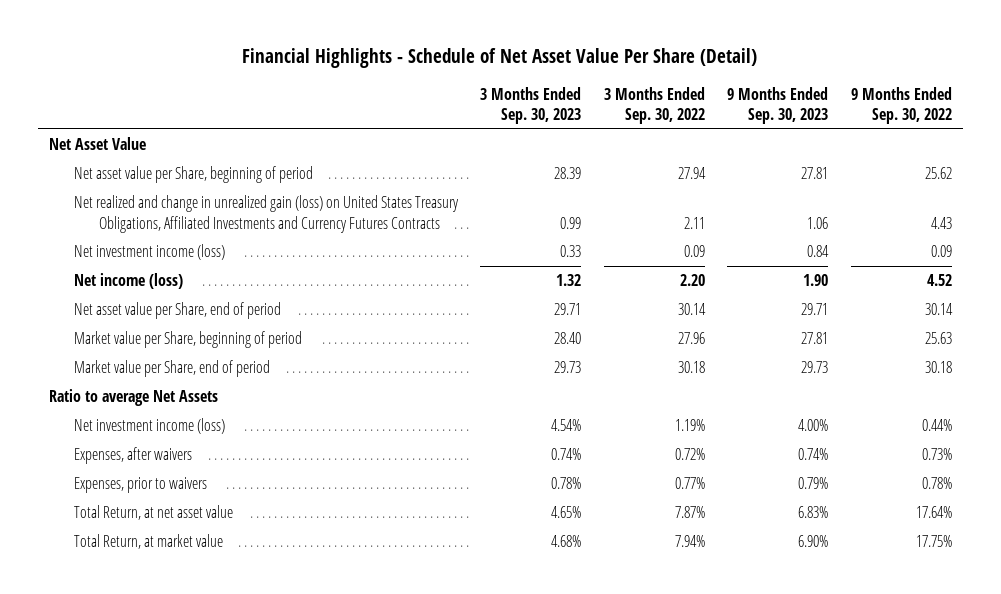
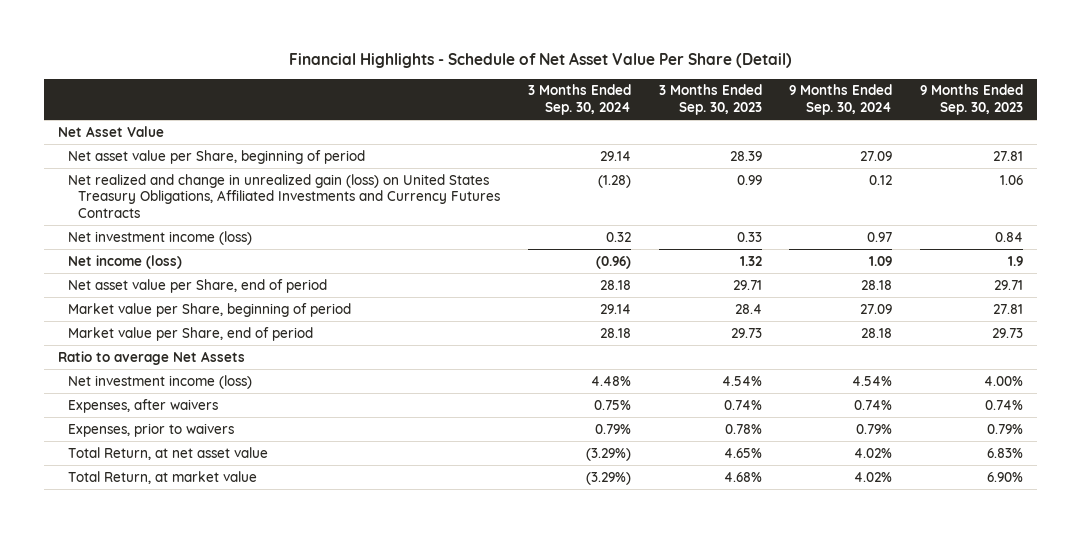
- | 3 Months Ended Sep. 30, 2023 | 3 Months Ended Sep. 30, 2022 | 9 Months Ended Sep. 30, 2023 | 9 Months Ended Sep. 30, 2022
+ | 3 Months Ended Sep. 30, 2024 | 3 Months Ended Sep. 30, 2023 | 9 Months Ended Sep. 30, 2024 | 9 Months Ended Sep. 30, 2023
- Net income (loss) | 1.32 | 2.20 | 1.90 | 4.52
+ Net income (loss) | (0.96) | 1.32 | 1.09 | 1.9
- Market value per Share, beginning of period | 28.40 | 27.96 | 27.81 | 25.63
+ Market value per Share, beginning of period | 29.14 | 28.4 | 27.09 | 27.81

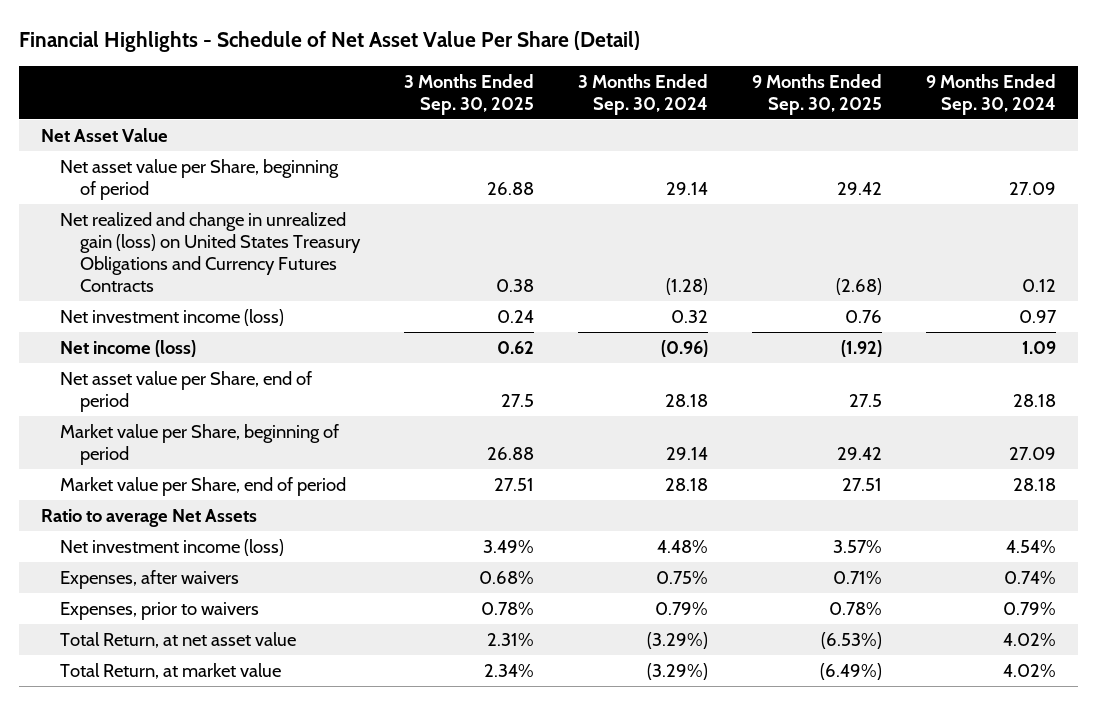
- | 3 Months Ended Sep. 30, 2024 | 3 Months Ended Sep. 30, 2023 | 9 Months Ended Sep. 30, 2024 | 9 Months Ended Sep. 30, 2023
+ | 3 Months Ended Sep. 30, 2025 | 3 Months Ended Sep. 30, 2024 | 9 Months Ended Sep. 30, 2025 | 9 Months Ended Sep. 30, 2024
- Net realized and change in unrealized gain (loss) on United States Treasury Obligations, Affiliated Investments and Currency Futures Contracts | (1.28) | 0.99 | 0.12 | 1.06
+ Net realized and change in unrealized gain (loss) on United States Treasury Obligations and Currency Futures Contracts | 0.38 | (1.28) | (2.68) | 0.12

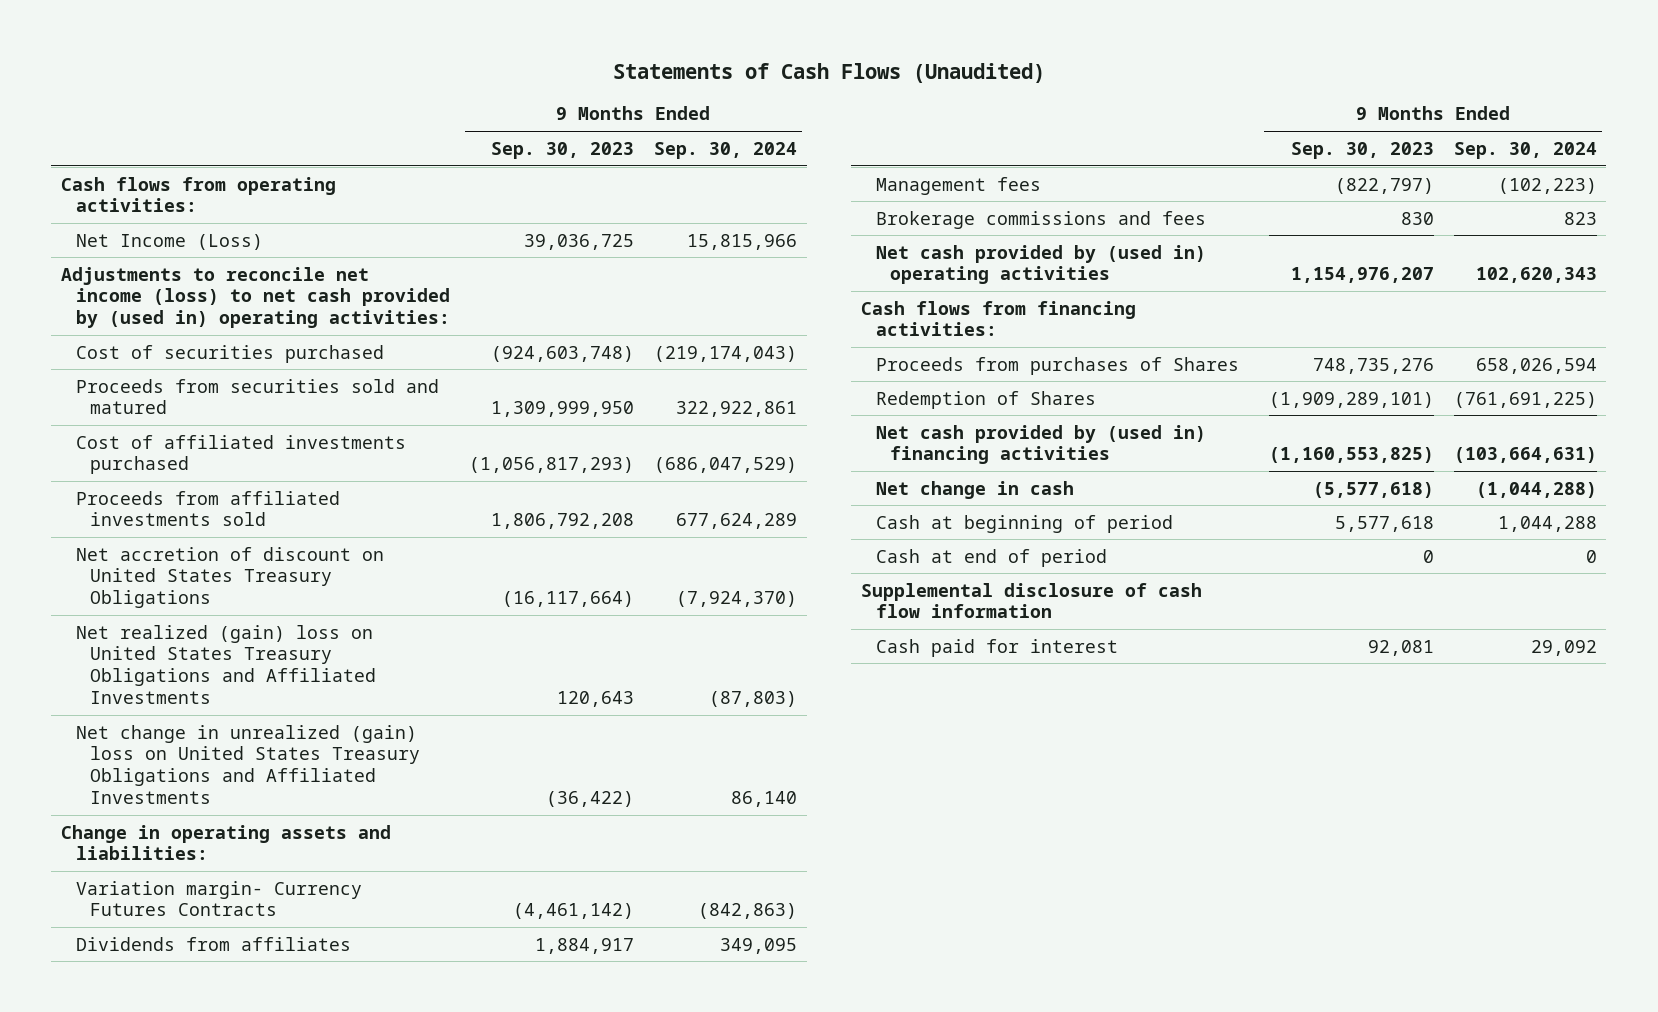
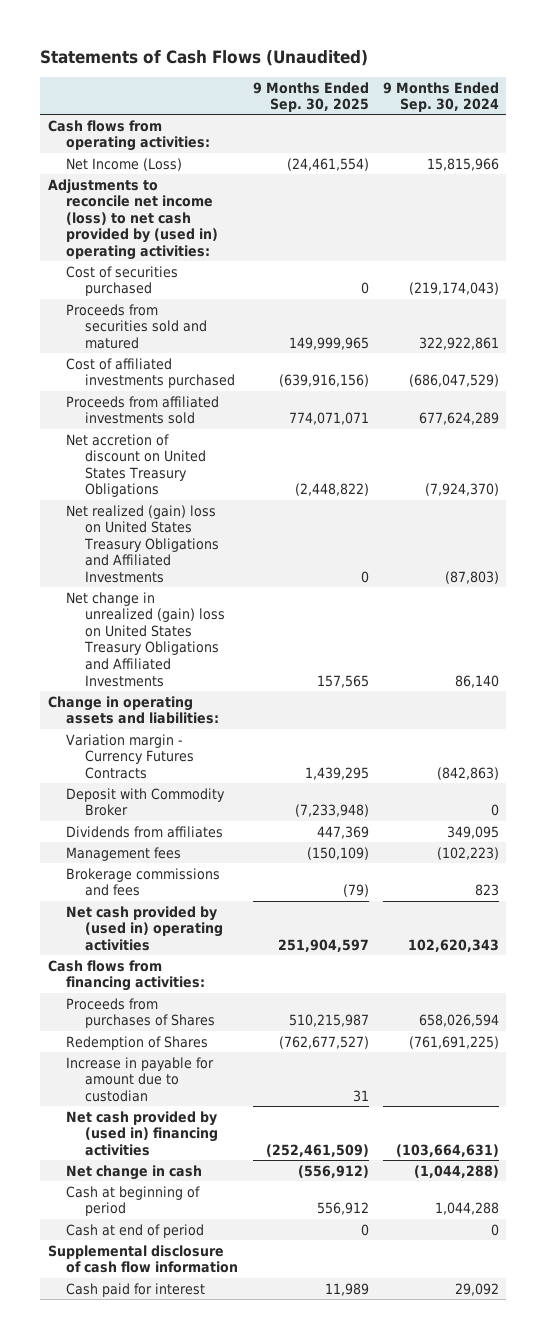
- | 9 Months Ended Sep. 30, 2023 | 9 Months Ended Sep. 30, 2024
+ | 9 Months Ended Sep. 30, 2025 | 9 Months Ended Sep. 30, 2024
- Variation margin- Currency Futures Contracts | (4,461,142) | (842,863)
+ Variation margin - Currency Futures Contracts | 1,439,295 | (842,863)
+ Deposit with Commodity Broker | (7,233,948) | 0
+ Increase in payable for amount due to custodian | 31 |

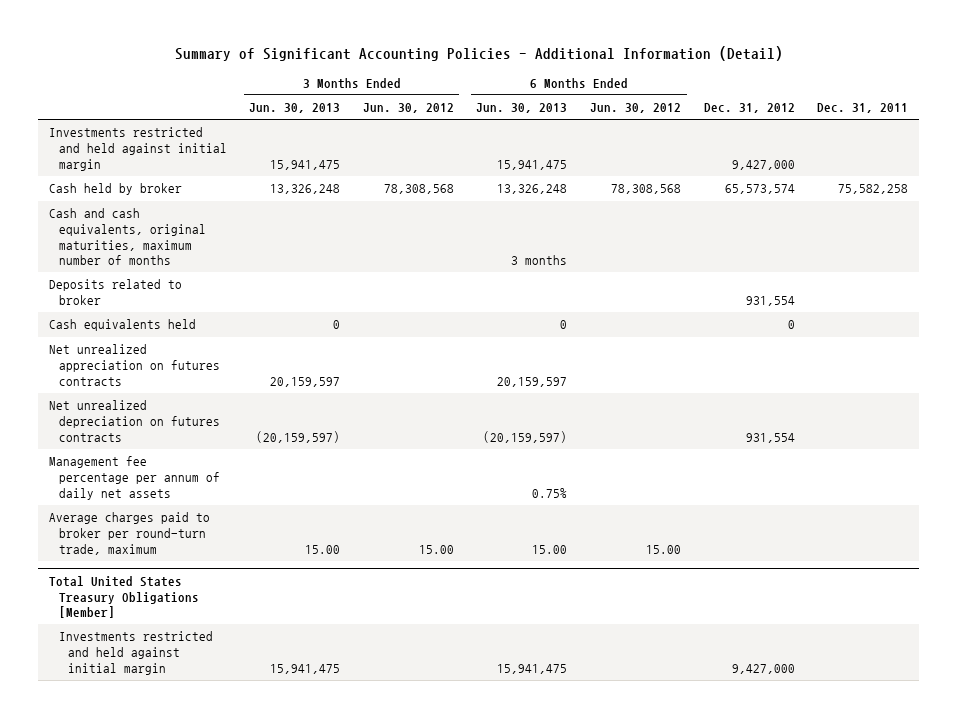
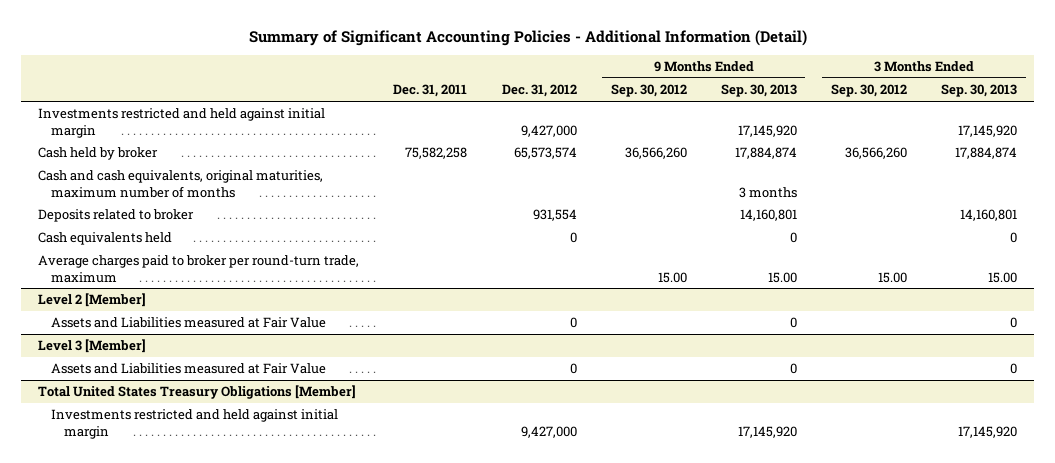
- | 3 Months Ended Jun. 30, 2013 | 3 Months Ended Jun. 30, 2012 | 6 Months Ended Jun. 30, 2013 | 6 Months Ended Jun. 30, 2012 | Dec. 31, 2012 | Dec. 31, 2011
+ | Dec. 31, 2011 | Dec. 31, 2012 | 9 Months Ended Sep. 30, 2012 | 9 Months Ended Sep. 30, 2013 | 3 Months Ended Sep. 30, 2012 | 3 Months Ended Sep. 30, 2013
- Net unrealized appreciation on futures contracts | 20,159,597 | | 20,159,597 | | |
- Net unrealized depreciation on futures contracts | (20,159,597) | | (20,159,597) | | 931,554 |
- Management fee percentage per annum of daily net assets | | | 0.75% | | |
+ Level 2 [Member]
+ Assets and Liabilities measured at Fair Value | | 0 | | 0 | | 0
+ Level 3 [Member]
+ Assets and Liabilities measured at Fair Value | | 0 | | 0 | | 0

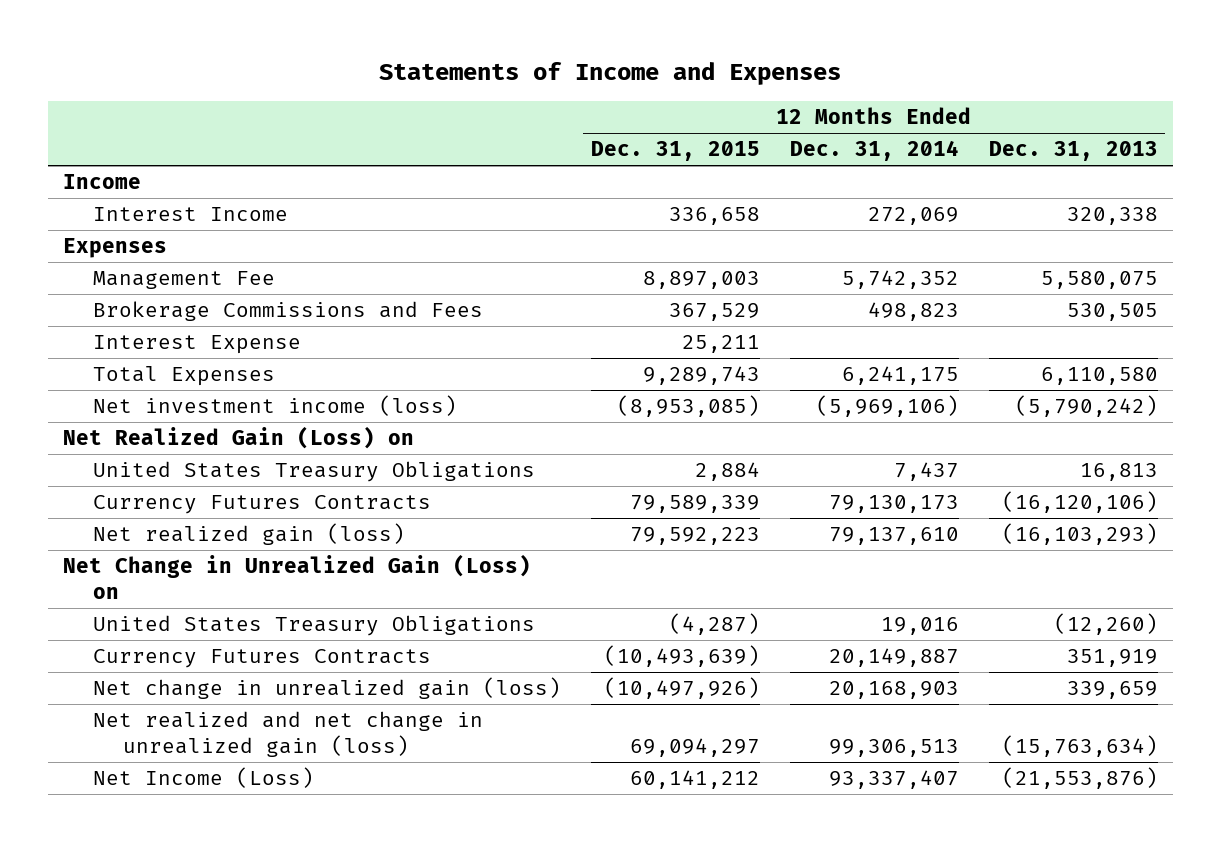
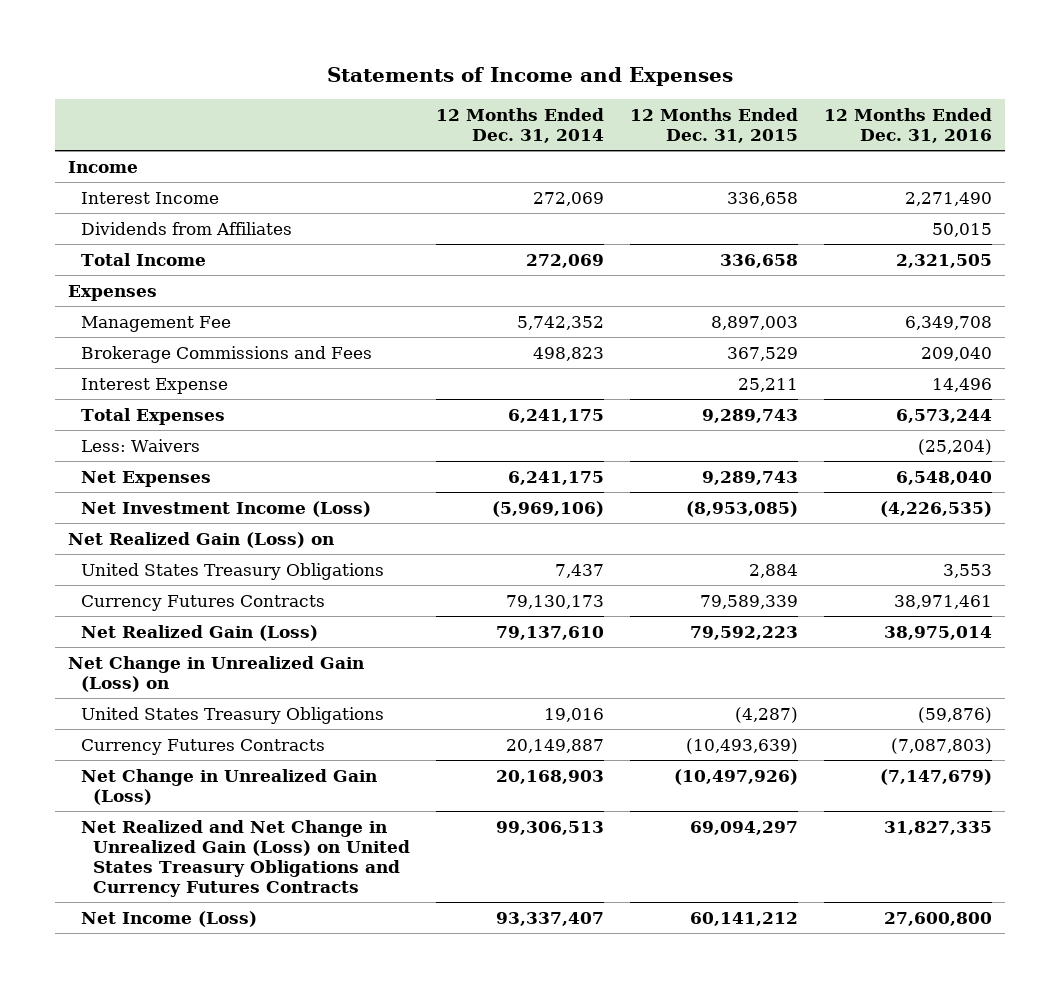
- | 12 Months Ended Dec. 31, 2015 | 12 Months Ended Dec. 31, 2014 | 12 Months Ended Dec. 31, 2013
+ | 12 Months Ended Dec. 31, 2014 | 12 Months Ended Dec. 31, 2015 | 12 Months Ended Dec. 31, 2016
+ Dividends from Affiliates | | | 50,015
+ Total Income | 272,069 | 336,658 | 2,321,505
- Net investment income (loss) | (8,953,085) | (5,969,106) | (5,790,242)
+ Less: Waivers | | | (25,204)
+ Net Expenses | 6,241,175 | 9,289,743 | 6,548,040
+ Net Investment Income (Loss) | (5,969,106) | (8,953,085) | (4,226,535)
- Net realized gain (loss) | 79,592,223 | 79,137,610 | (16,103,293)
+ Net Realized Gain (Loss) | 79,137,610 | 79,592,223 | 38,975,014
- Net change in unrealized gain (loss) | (10,497,926) | 20,168,903 | 339,659
- Net realized and net change in unrealized gain (loss) | 69,094,297 | 99,306,513 | (15,763,634)
+ Net Change in Unrealized Gain (Loss) | 20,168,903 | (10,497,926) | (7,147,679)
+ Net Realized and Net Change in Unrealized Gain (Loss) on United States Treasury Obligations and Currency Futures Contracts | 99,306,513 | 69,094,297 | 31,827,335

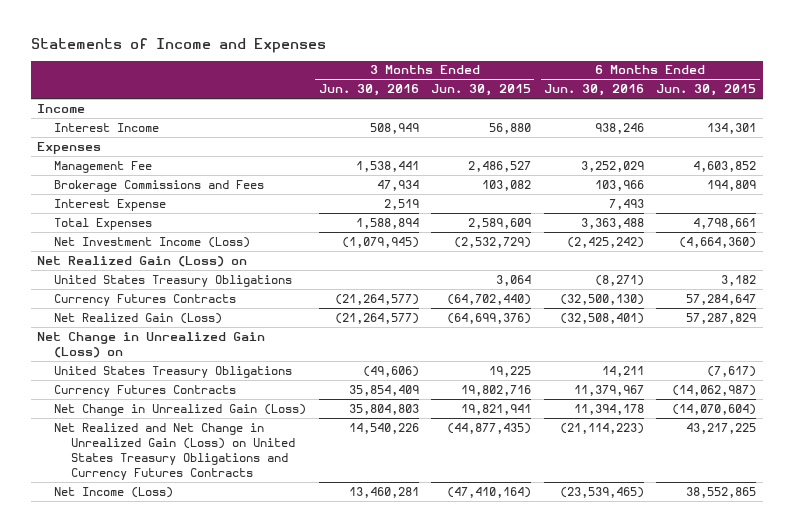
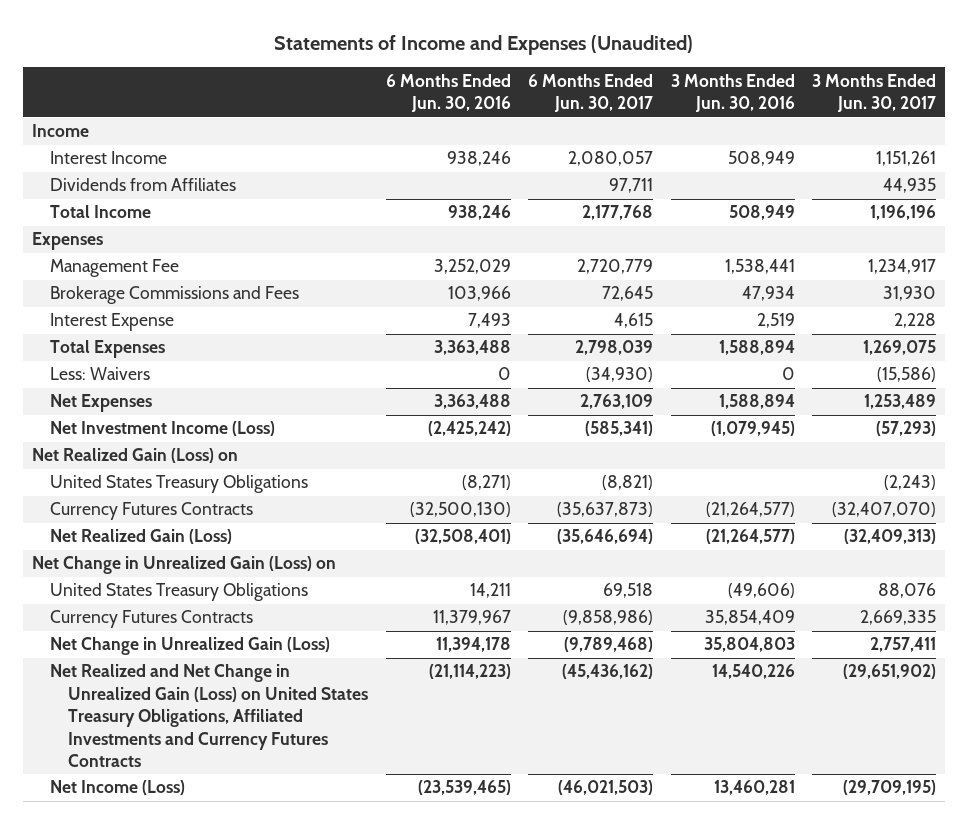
- Statements of Income and Expenses
+ Statements of Income and Expenses (Unaudited)
- | 3 Months Ended Jun. 30, 2016 | 3 Months Ended Jun. 30, 2015 | 6 Months Ended Jun. 30, 2016 | 6 Months Ended Jun. 30, 2015
+ | 6 Months Ended Jun. 30, 2016 | 6 Months Ended Jun. 30, 2017 | 3 Months Ended Jun. 30, 2016 | 3 Months Ended Jun. 30, 2017
+ Dividends from Affiliates | | 97,711 | | 44,935
+ Total Income | 938,246 | 2,177,768 | 508,949 | 1,196,196
+ Less: Waivers | 0 | (34,930) | 0 | (15,586)
+ Net Expenses | 3,363,488 | 2,763,109 | 1,588,894 | 1,253,489
- Net Realized and Net Change in Unrealized Gain (Loss) on United States Treasury Obligations and Currency Futures Contracts | 14,540,226 | (44,877,435) | (21,114,223) | 43,217,225
+ Net Realized and Net Change in Unrealized Gain (Loss) on United States Treasury Obligations, Affiliated Investments and Currency Futures Contracts | (21,114,223) | (45,436,162) | 14,540,226 | (29,651,902)

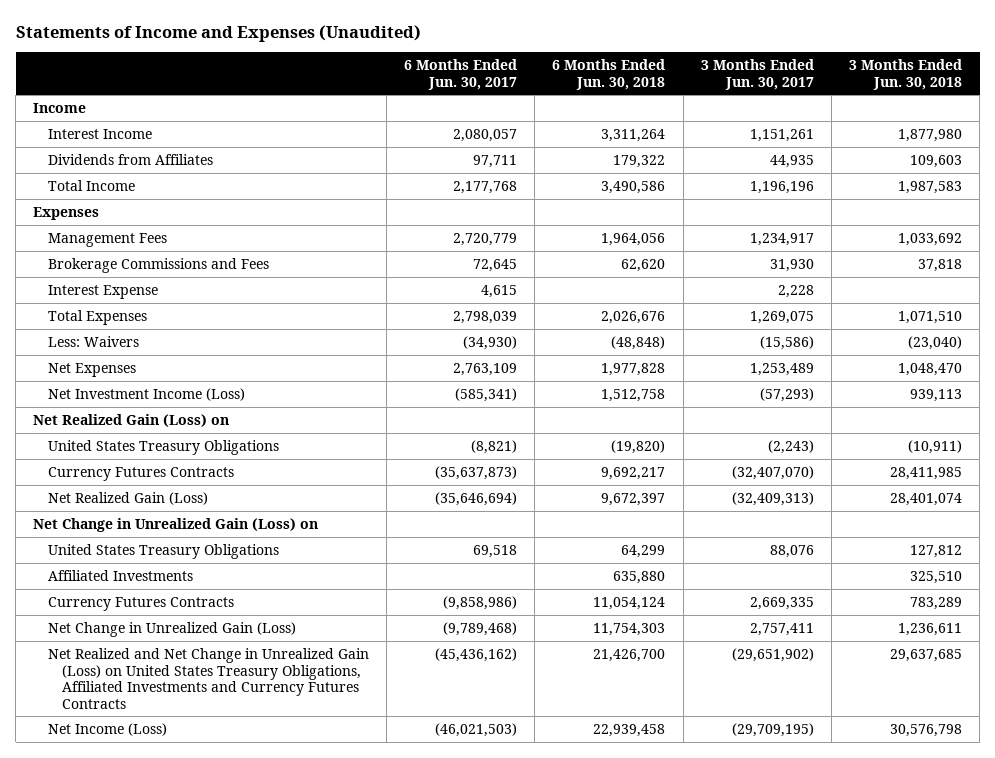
- | 6 Months Ended Jun. 30, 2016 | 6 Months Ended Jun. 30, 2017 | 3 Months Ended Jun. 30, 2016 | 3 Months Ended Jun. 30, 2017
+ | 6 Months Ended Jun. 30, 2017 | 6 Months Ended Jun. 30, 2018 | 3 Months Ended Jun. 30, 2017 | 3 Months Ended Jun. 30, 2018
- Management Fee | 3,252,029 | 2,720,779 | 1,538,441 | 1,234,917
+ Management Fees | 2,720,779 | 1,964,056 | 1,234,917 | 1,033,692
+ Affiliated Investments | | 635,880 | | 325,510

